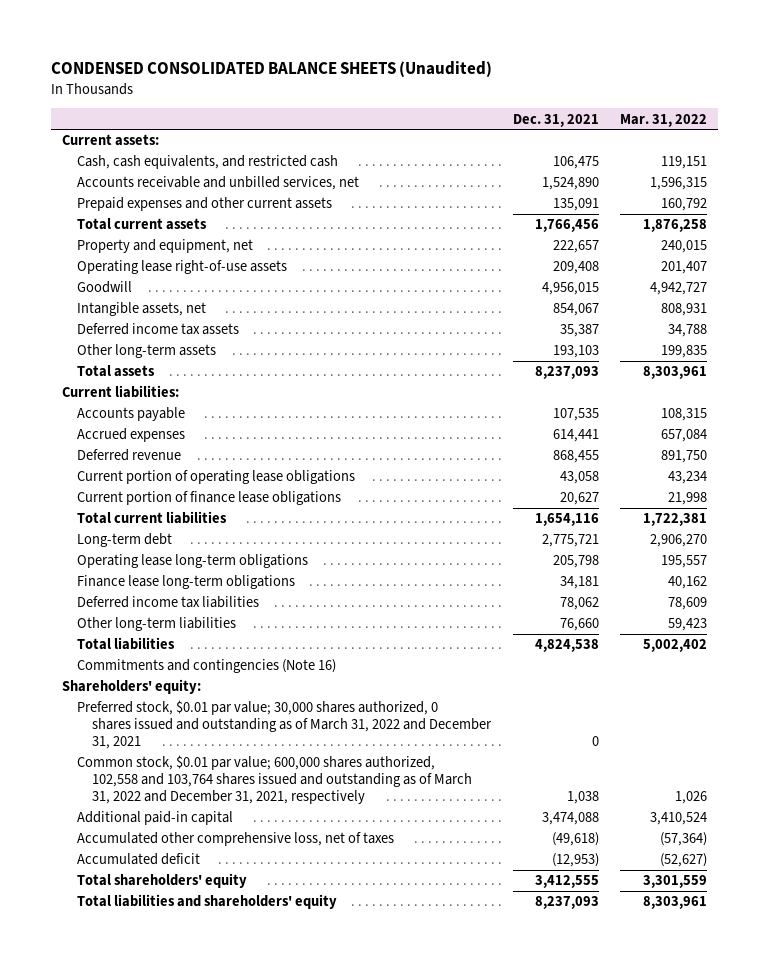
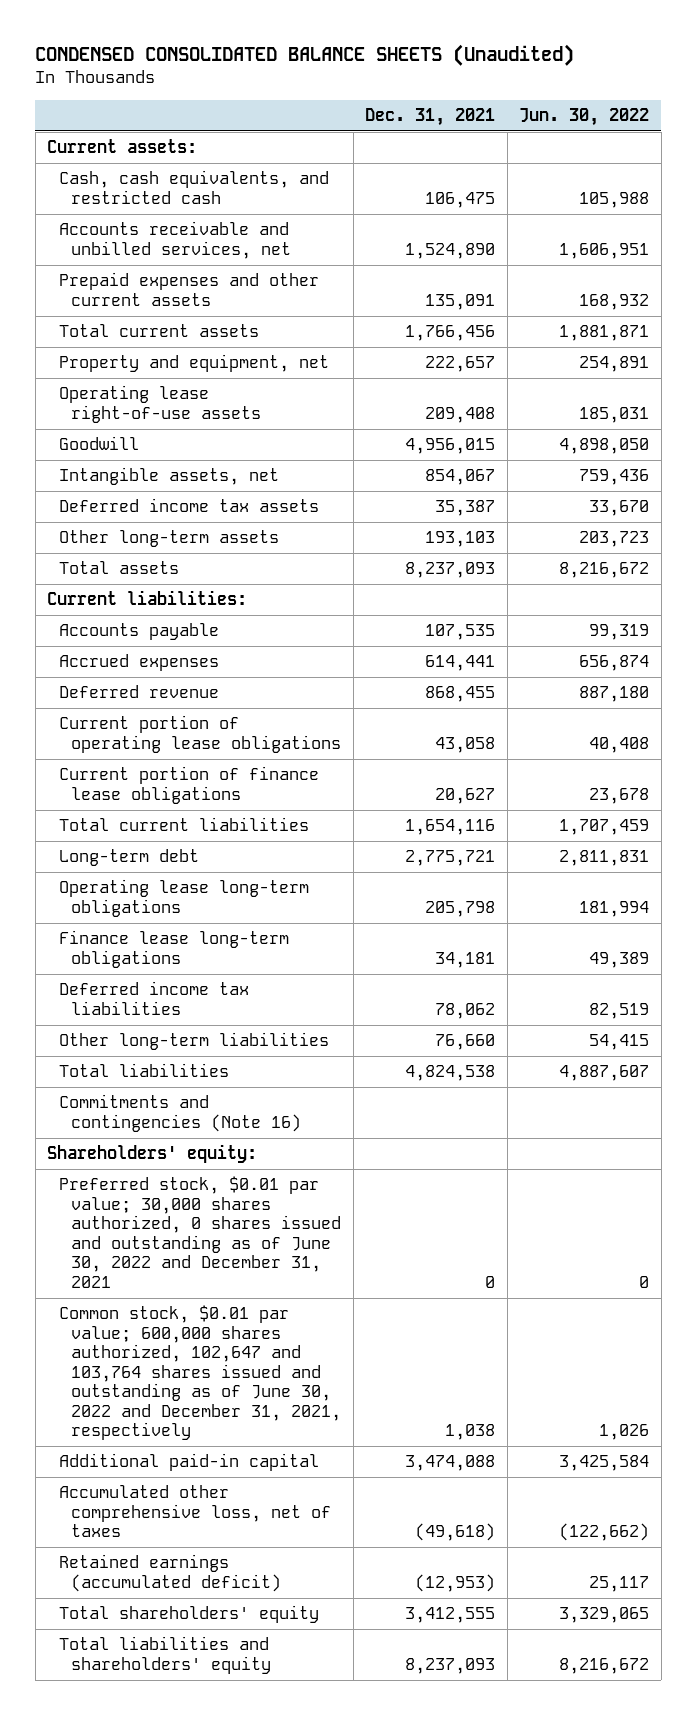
- | Dec. 31, 2021 | Mar. 31, 2022
+ | Dec. 31, 2021 | Jun. 30, 2022
- Preferred stock, $0.01 par value; 30,000 shares authorized, 0 shares issued and outstanding as of March 31, 2022 and December 31, 2021 | 0 |
- Common stock, $0.01 par value; 600,000 shares authorized, 102,558 and 103,764 shares issued and outstanding as of March 31, 2022 and December 31, 2021, respectively | 1,038 | 1,026
+ Preferred stock, $0.01 par value; 30,000 shares authorized, 0 shares issued and outstanding as of June 30, 2022 and December 31, 2021 | 0 | 0
+ Common stock, $0.01 par value; 600,000 shares authorized, 102,647 and 103,764 shares issued and outstanding as of June 30, 2022 and December 31, 2021, respectively | 1,038 | 1,026
- Accumulated deficit | (12,953) | (52,627)
+ Retained earnings (accumulated deficit) | (12,953) | 25,117

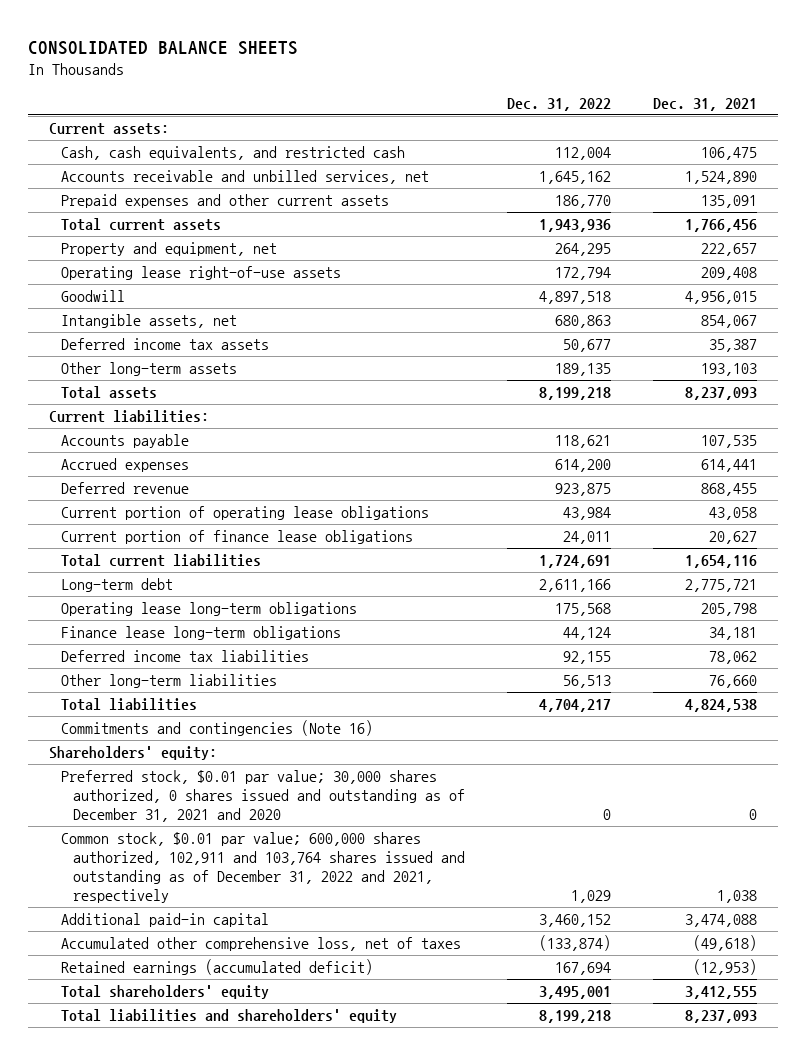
- CONDENSED CONSOLIDATED BALANCE SHEETS (Unaudited)
+ CONSOLIDATED BALANCE SHEETS
- | Dec. 31, 2021 | Jun. 30, 2022
+ | Dec. 31, 2022 | Dec. 31, 2021
- Preferred stock, $0.01 par value; 30,000 shares authorized, 0 shares issued and outstanding as of June 30, 2022 and December 31, 2021 | 0 | 0
- Common stock, $0.01 par value; 600,000 shares authorized, 102,647 and 103,764 shares issued and outstanding as of June 30, 2022 and December 31, 2021, respectively | 1,038 | 1,026
+ Preferred stock, $0.01 par value; 30,000 shares authorized, 0 shares issued and outstanding as of December 31, 2021 and 2020 | 0 | 0
+ Common stock, $0.01 par value; 600,000 shares authorized, 102,911 and 103,764 shares issued and outstanding as of December 31, 2022 and 2021, respectively | 1,029 | 1,038

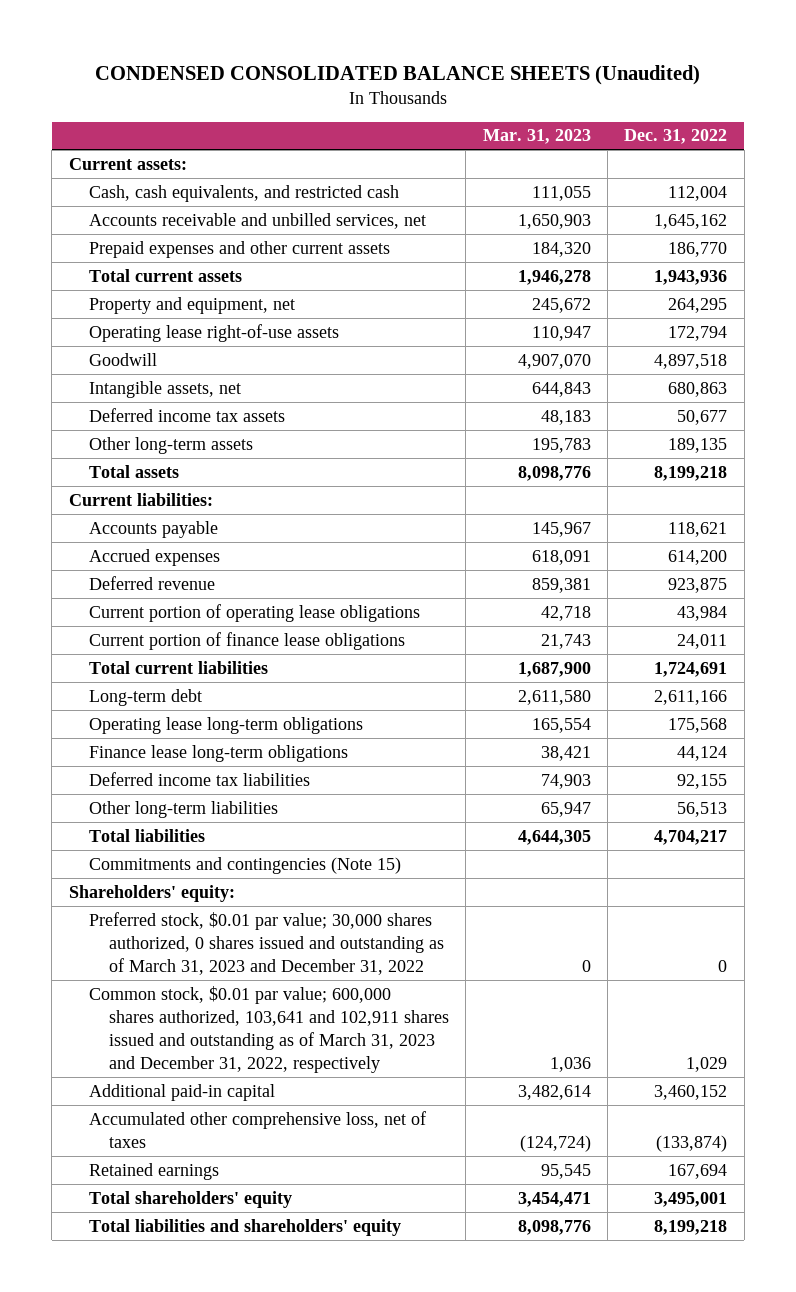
- CONSOLIDATED BALANCE SHEETS
+ CONDENSED CONSOLIDATED BALANCE SHEETS (Unaudited)
- | Dec. 31, 2022 | Dec. 31, 2021
+ | Mar. 31, 2023 | Dec. 31, 2022
- Commitments and contingencies (Note 16)
+ Commitments and contingencies (Note 15)
- Preferred stock, $0.01 par value; 30,000 shares authorized, 0 shares issued and outstanding as of December 31, 2021 and 2020 | 0 | 0
- Common stock, $0.01 par value; 600,000 shares authorized, 102,911 and 103,764 shares issued and outstanding as of December 31, 2022 and 2021, respectively | 1,029 | 1,038
+ Preferred stock, $0.01 par value; 30,000 shares authorized, 0 shares issued and outstanding as of March 31, 2023 and December 31, 2022 | 0 | 0
+ Common stock, $0.01 par value; 600,000 shares authorized, 103,641 and 102,911 shares issued and outstanding as of March 31, 2023 and December 31, 2022, respectively | 1,036 | 1,029
- Retained earnings (accumulated deficit) | 167,694 | (12,953)
+ Retained earnings | 95,545 | 167,694

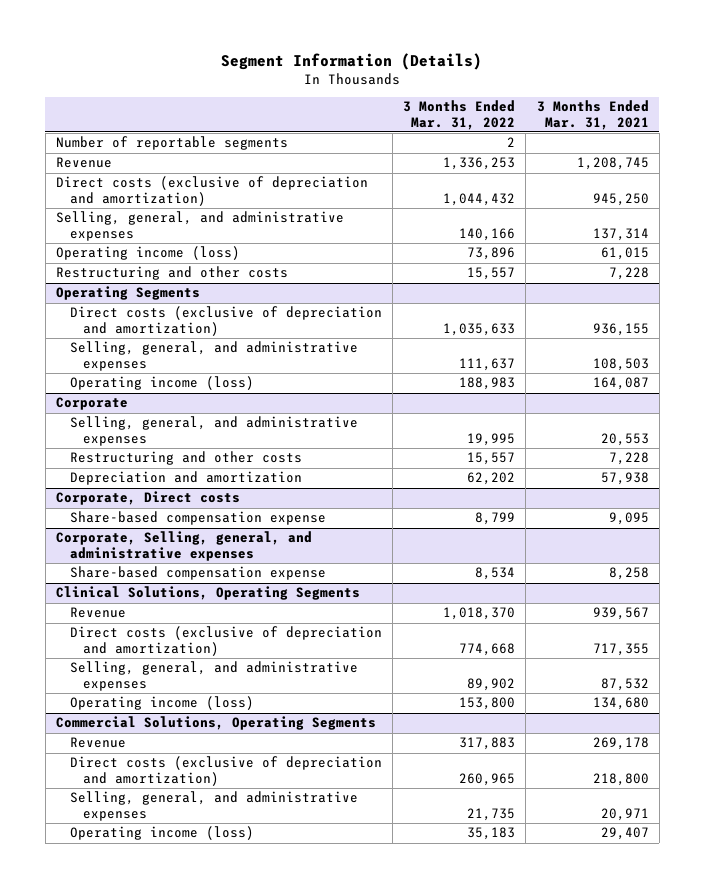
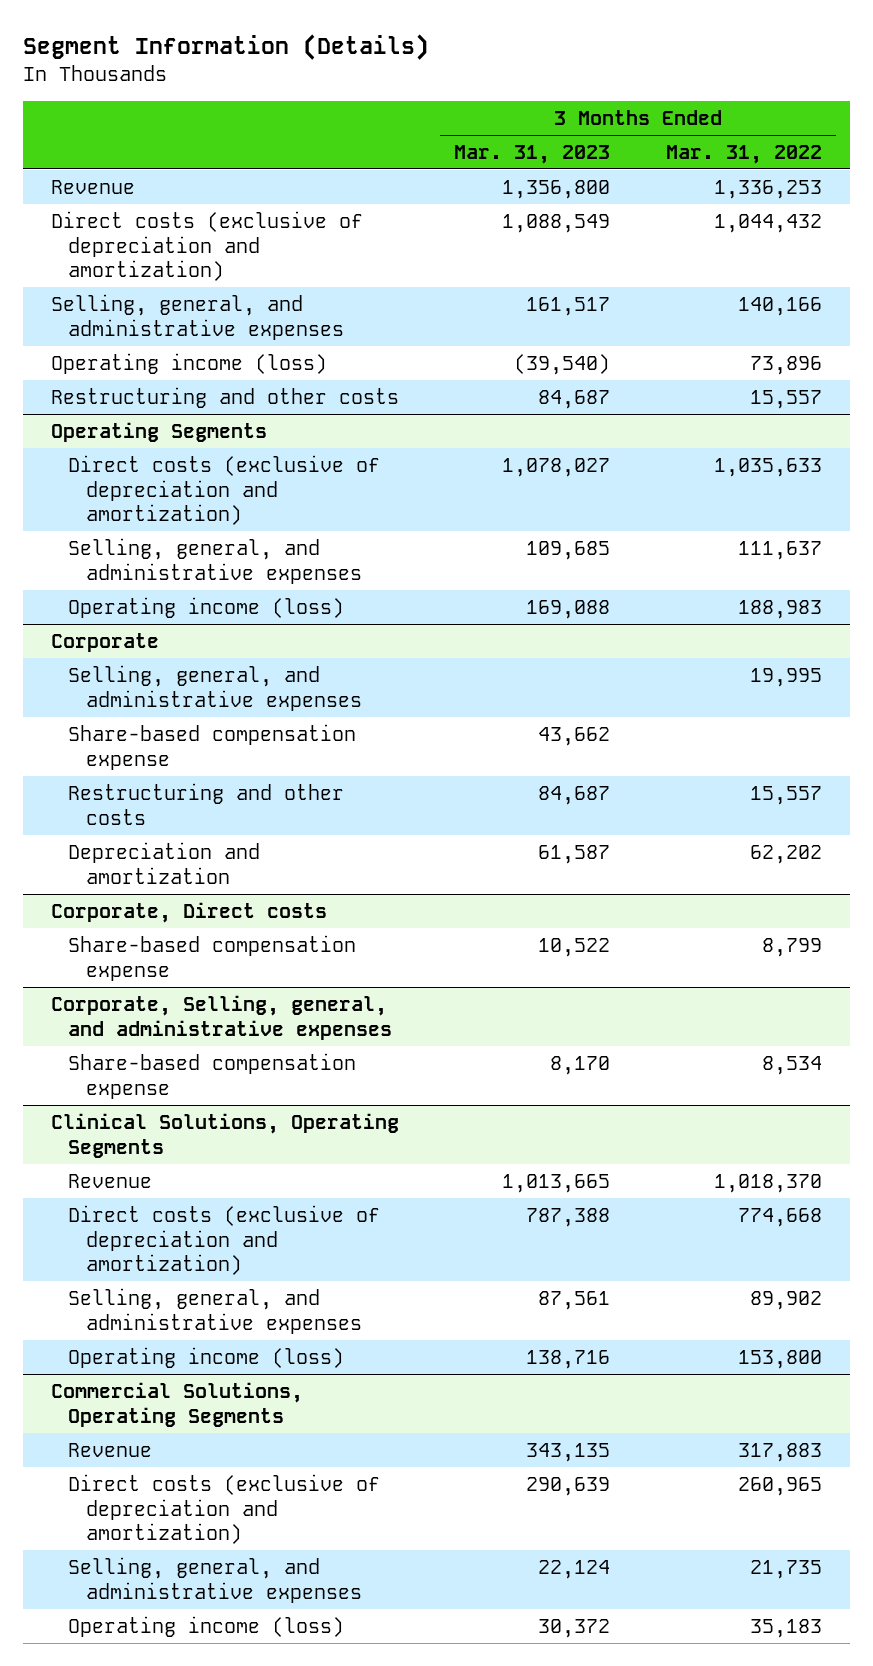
- | 3 Months Ended Mar. 31, 2022 | 3 Months Ended Mar. 31, 2021
+ | 3 Months Ended Mar. 31, 2023 | 3 Months Ended Mar. 31, 2022
- Number of reportable segments | 2 |
@ Corporate
+ Share-based compensation expense | 43,662 |

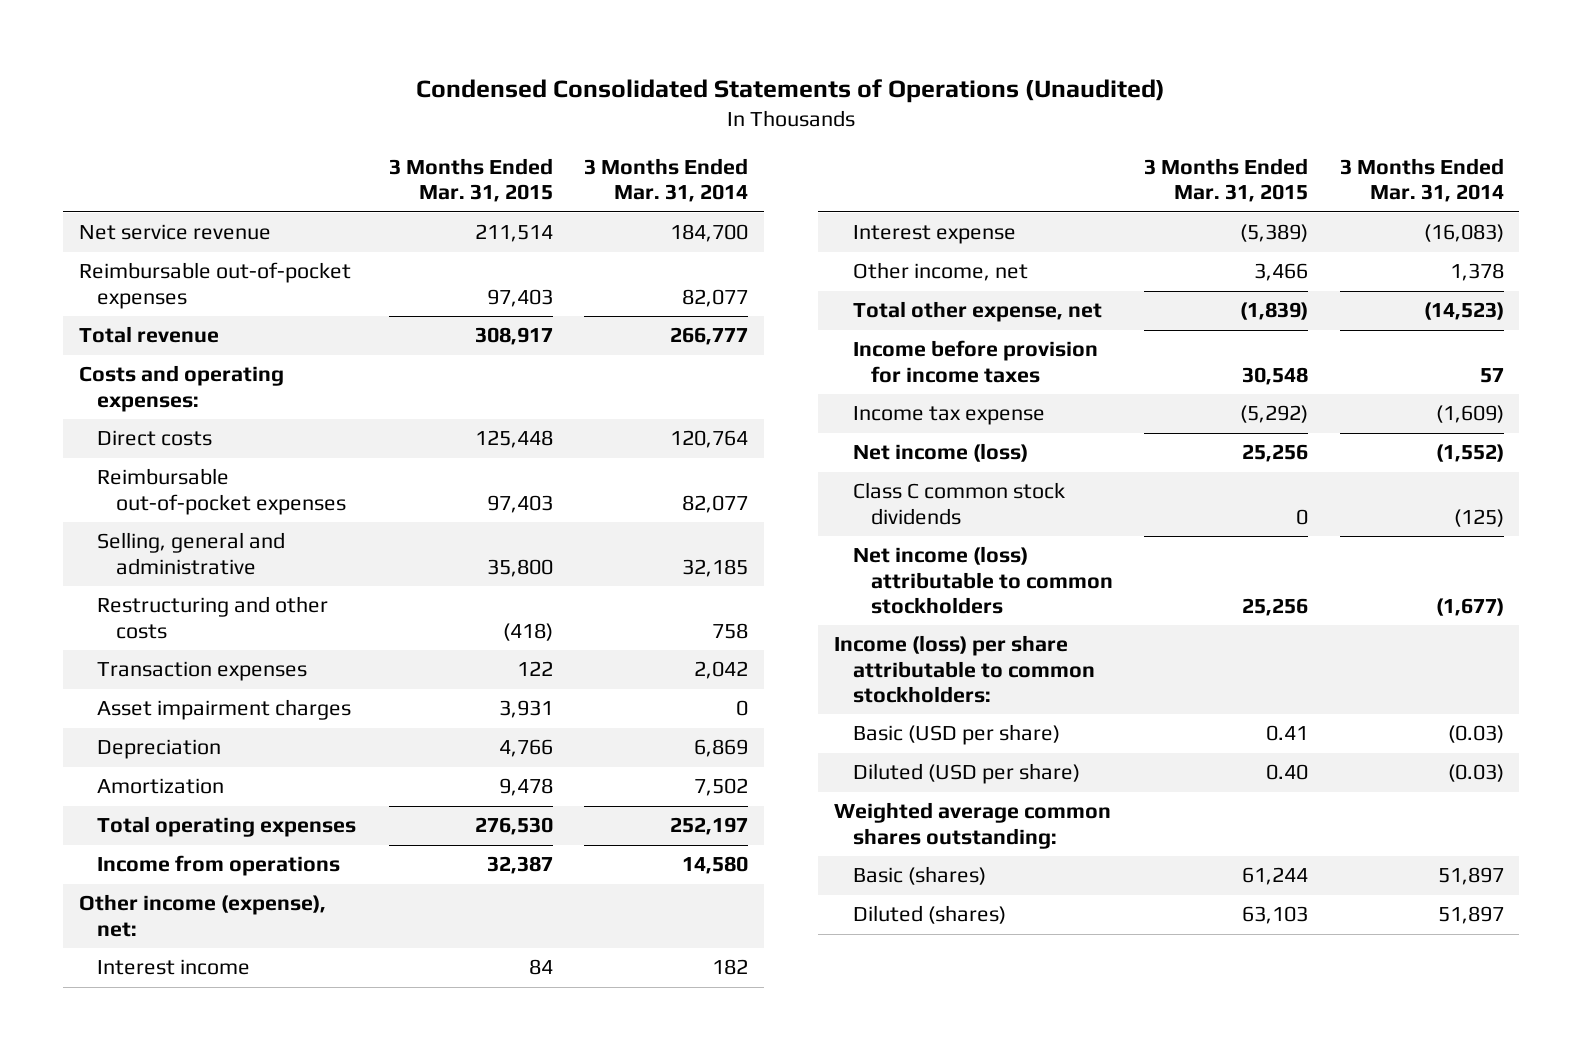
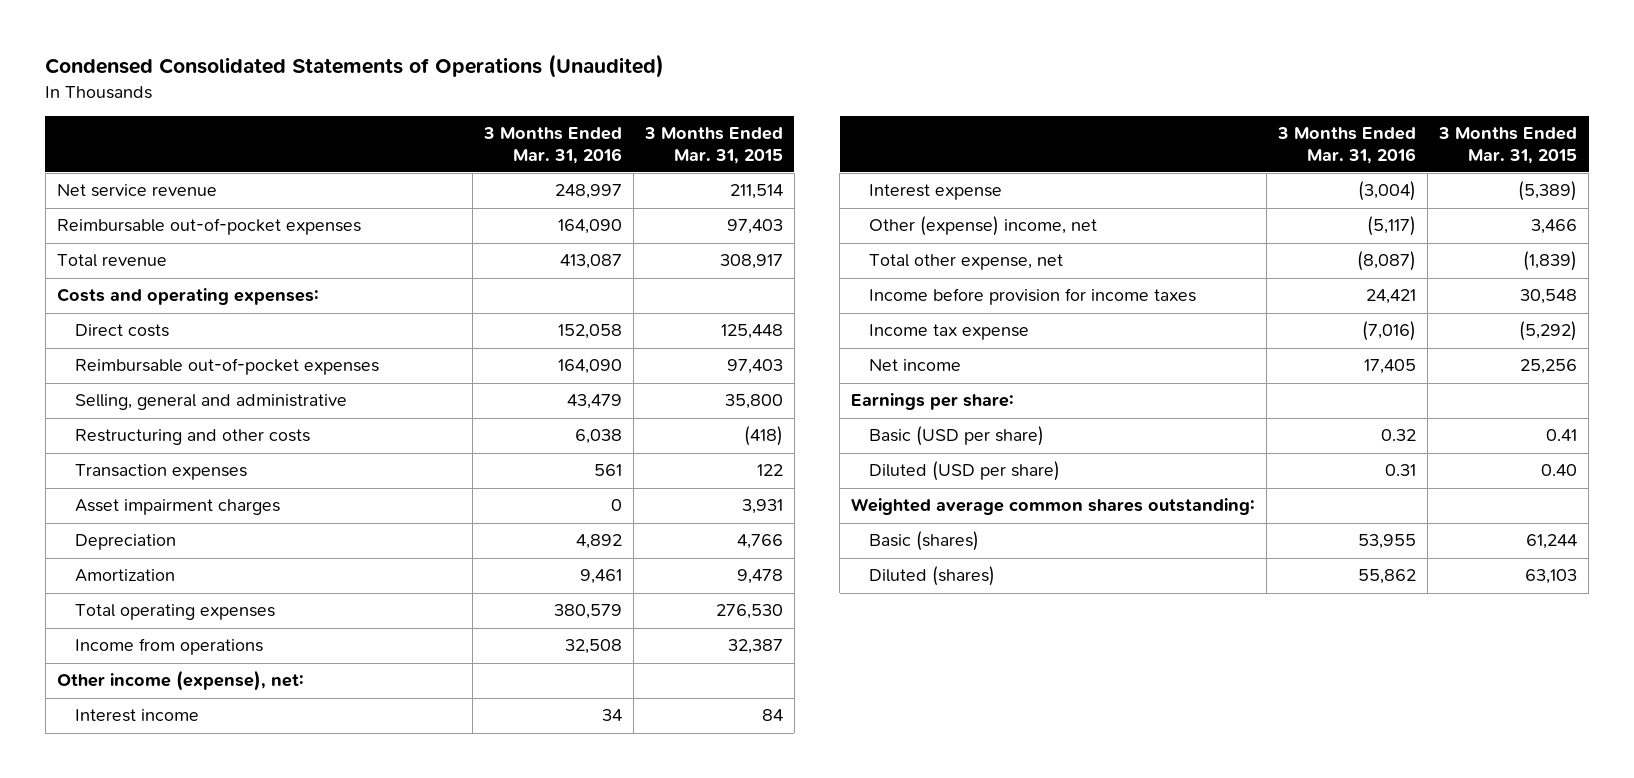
- | 3 Months Ended Mar. 31, 2015 | 3 Months Ended Mar. 31, 2014
+ | 3 Months Ended Mar. 31, 2016 | 3 Months Ended Mar. 31, 2015
- Other income, net | 3,466 | 1,378
+ Other (expense) income, net | (5,117) | 3,466
- Net income (loss) | 25,256 | (1,552)
- Class C common stock dividends | 0 | (125)
- Net income (loss) attributable to common stockholders | 25,256 | (1,677)
- Income (loss) per share attributable to common stockholders:
+ Net income | 17,405 | 25,256
+ Earnings per share:

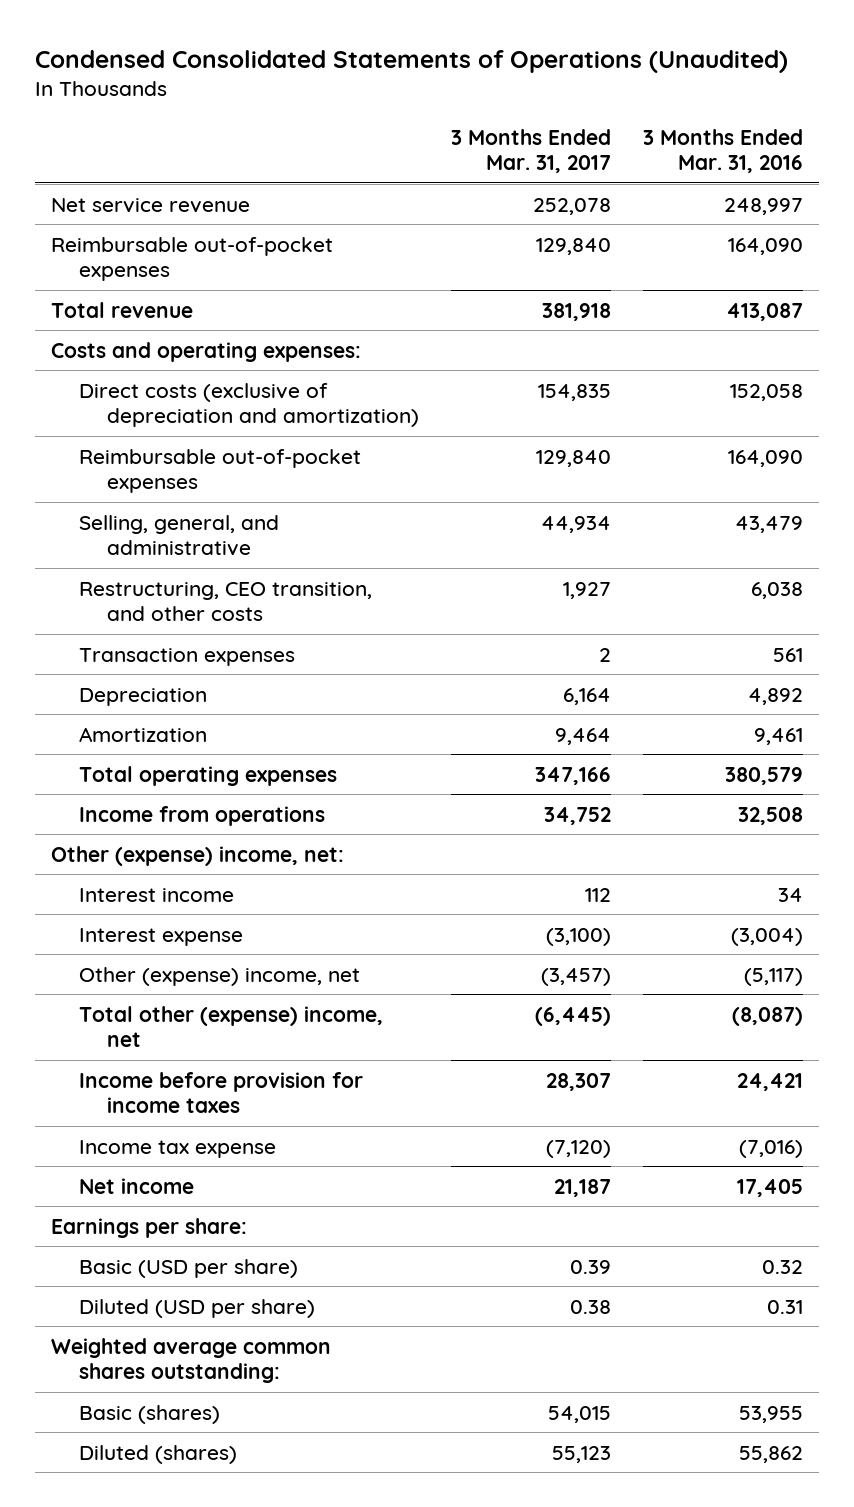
- | 3 Months Ended Mar. 31, 2016 | 3 Months Ended Mar. 31, 2015
+ | 3 Months Ended Mar. 31, 2017 | 3 Months Ended Mar. 31, 2016
- Direct costs | 152,058 | 125,448
+ Direct costs (exclusive of depreciation and amortization) | 154,835 | 152,058
- Selling, general and administrative | 43,479 | 35,800
- Restructuring and other costs | 6,038 | (418)
+ Selling, general, and administrative | 44,934 | 43,479
+ Restructuring, CEO transition, and other costs | 1,927 | 6,038
- Asset impairment charges | 0 | 3,931
- Other income (expense), net:
+ Other (expense) income, net:
- Total other expense, net | (8,087) | (1,839)
+ Total other (expense) income, net | (6,445) | (8,087)

